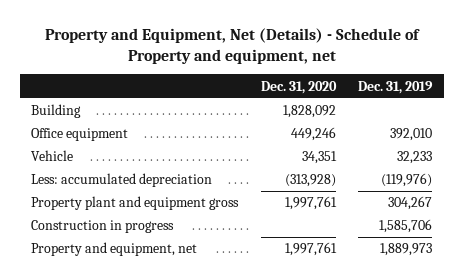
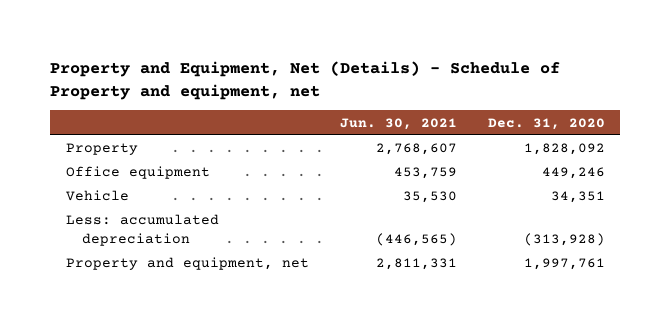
- | Dec. 31, 2020 | Dec. 31, 2019
+ | Jun. 30, 2021 | Dec. 31, 2020
- Building | 1,828,092 |
+ Property | 2,768,607 | 1,828,092
- Property plant and equipment gross | 1,997,761 | 304,267
- Construction in progress | | 1,585,706

